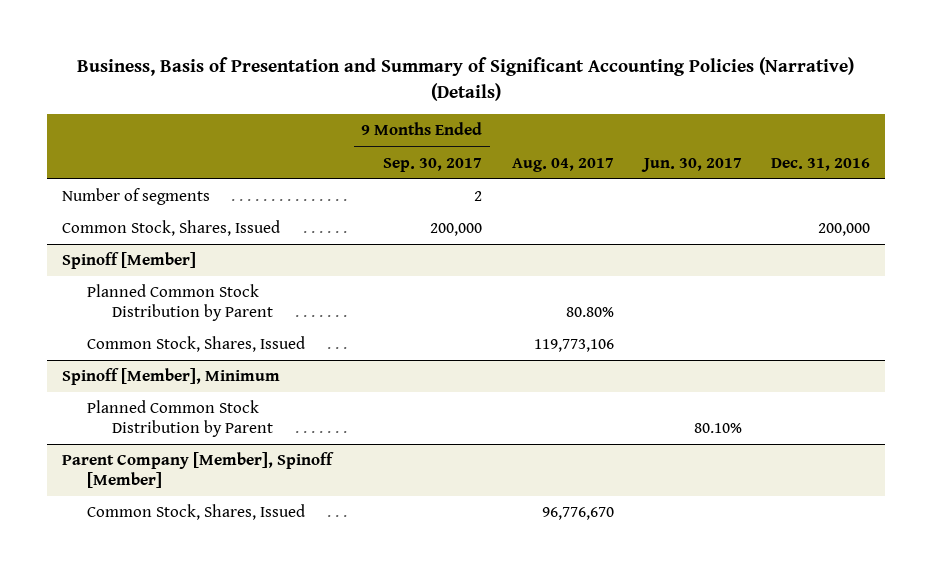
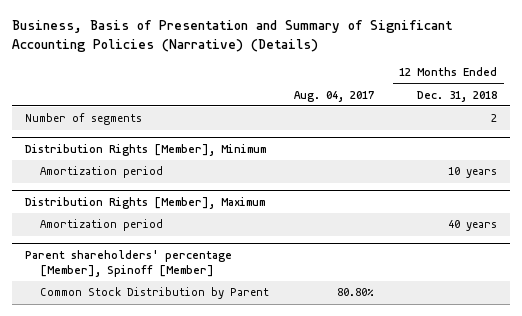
- | 9 Months Ended Sep. 30, 2017 | Aug. 04, 2017 | Jun. 30, 2017 | Dec. 31, 2016
+ | Aug. 04, 2017 | 12 Months Ended Dec. 31, 2018
- Common Stock, Shares, Issued | 200,000 | | | 200,000
- Spinoff [Member]
- Planned Common Stock Distribution by Parent | | 80.80% | |
- Common Stock, Shares, Issued | | 119,773,106 | |
- Spinoff [Member], Minimum
- Planned Common Stock Distribution by Parent | | | 80.10% |
- Parent Company [Member], Spinoff [Member]
- Common Stock, Shares, Issued | | 96,776,670 | |
+ Distribution Rights [Member], Minimum
+ Amortization period | | 10 years
+ Distribution Rights [Member], Maximum
+ Amortization period | | 40 years
+ Parent shareholders' percentage [Member], Spinoff [Member]
+ Common Stock Distribution by Parent | 80.80% |

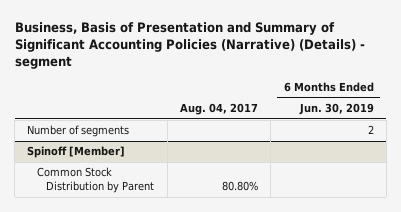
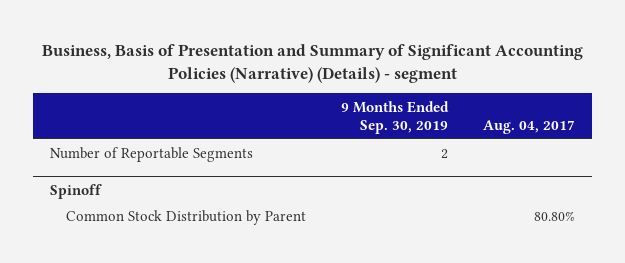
- | Aug. 04, 2017 | 6 Months Ended Jun. 30, 2019
+ | 9 Months Ended Sep. 30, 2019 | Aug. 04, 2017
- Number of segments | | 2
- Spinoff [Member]
+ Number of Reportable Segments | 2 |
+ Spinoff

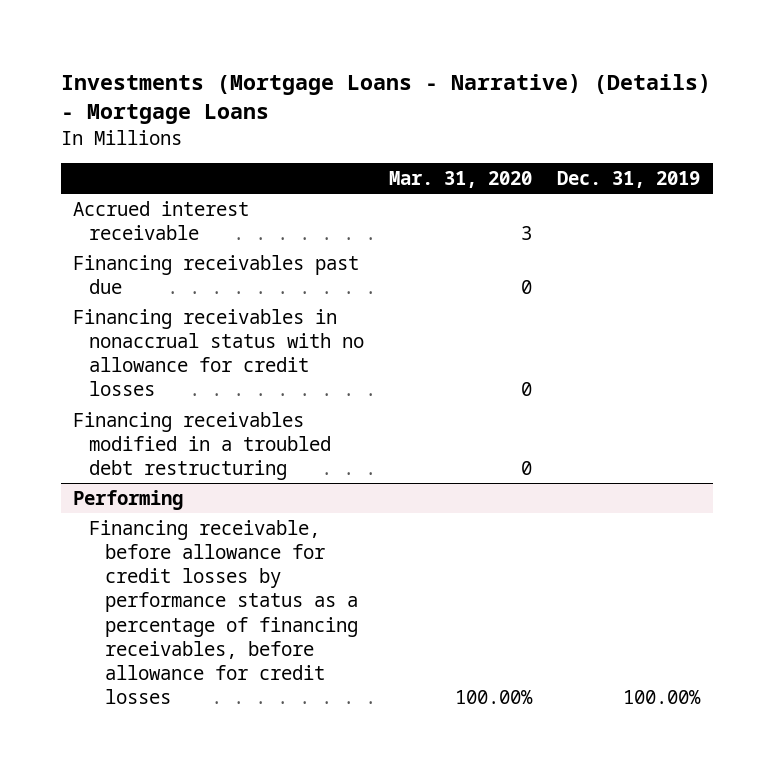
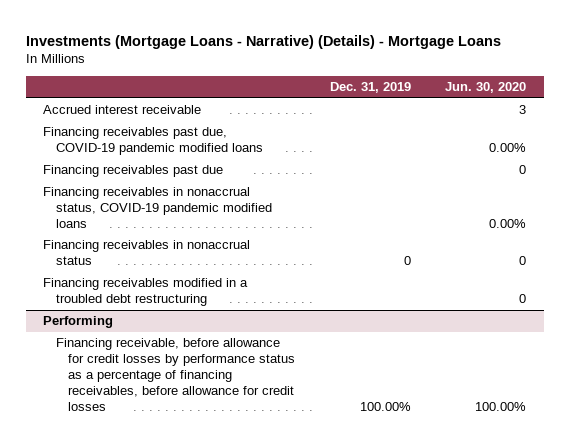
- | Mar. 31, 2020 | Dec. 31, 2019
+ | Dec. 31, 2019 | Jun. 30, 2020
+ Financing receivables past due, COVID-19 pandemic modified loans | | 0.00%
- Financing receivables in nonaccrual status with no allowance for credit losses | 0 |
+ Financing receivables in nonaccrual status, COVID-19 pandemic modified loans | | 0.00%
+ Financing receivables in nonaccrual status | 0 | 0

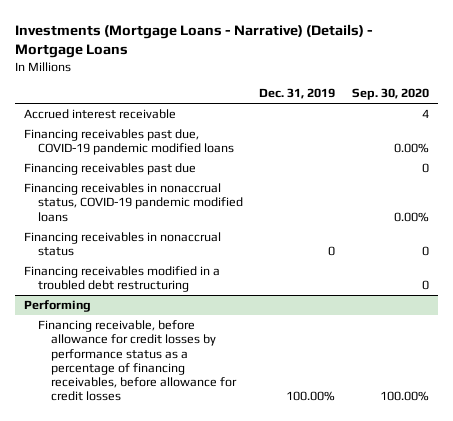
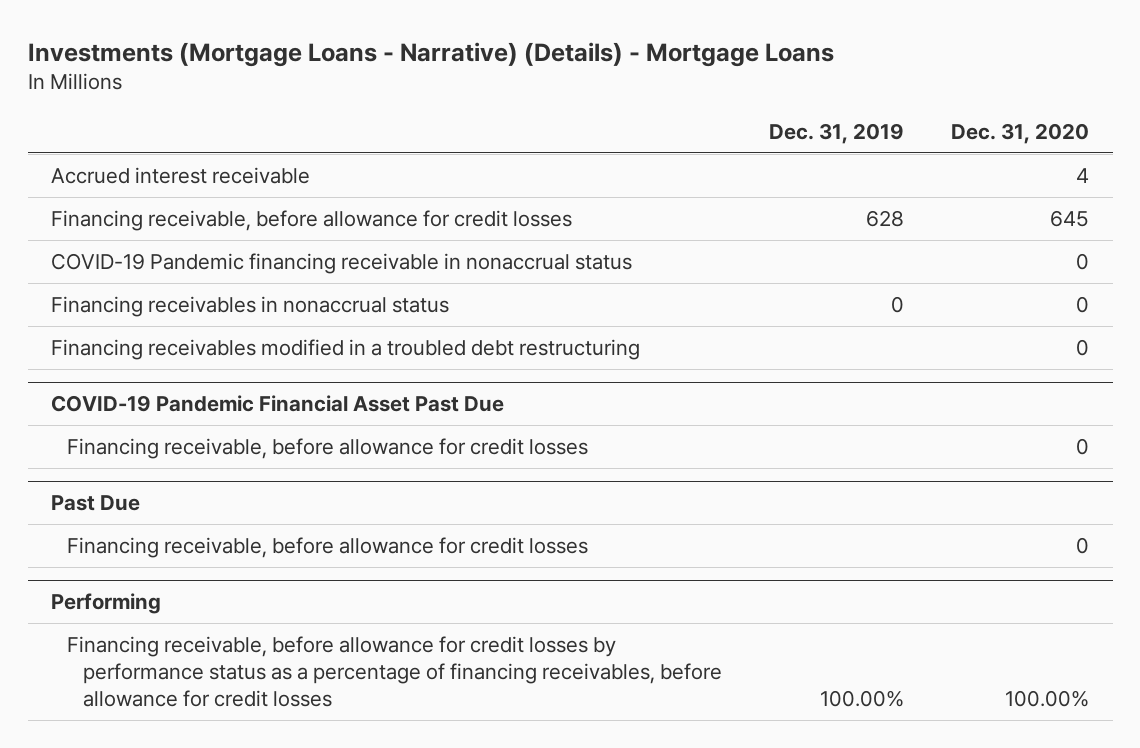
- | Dec. 31, 2019 | Sep. 30, 2020
+ | Dec. 31, 2019 | Dec. 31, 2020
- Financing receivables past due, COVID-19 pandemic modified loans | | 0.00%
- Financing receivables past due | | 0
- Financing receivables in nonaccrual status, COVID-19 pandemic modified loans | | 0.00%
+ Financing receivable, before allowance for credit losses | 628 | 645
+ COVID-19 Pandemic financing receivable in nonaccrual status | | 0
+ COVID-19 Pandemic Financial Asset Past Due
+ Financing receivable, before allowance for credit losses | | 0
+ Past Due
+ Financing receivable, before allowance for credit losses | | 0

